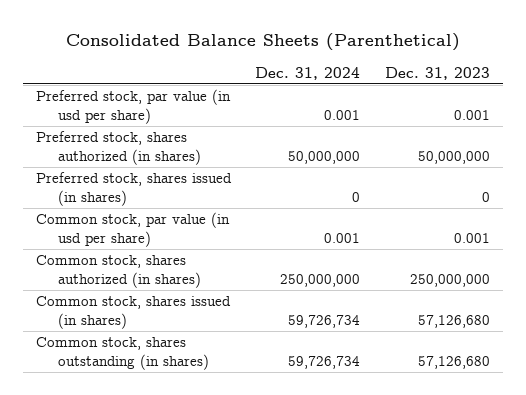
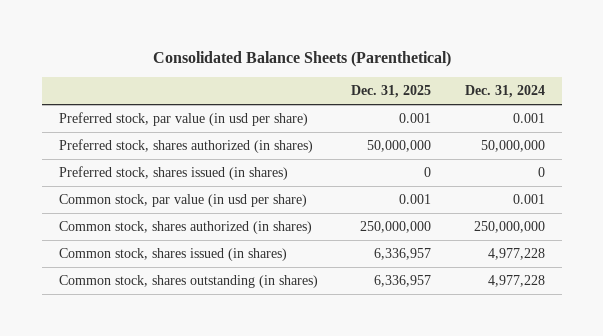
- | Dec. 31, 2024 | Dec. 31, 2023
+ | Dec. 31, 2025 | Dec. 31, 2024
- Common stock, shares issued (in shares) | 59,726,734 | 57,126,680
- Common stock, shares outstanding (in shares) | 59,726,734 | 57,126,680
+ Common stock, shares issued (in shares) | 6,336,957 | 4,977,228
+ Common stock, shares outstanding (in shares) | 6,336,957 | 4,977,228

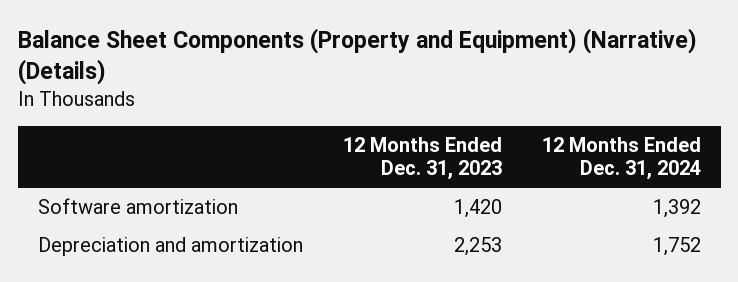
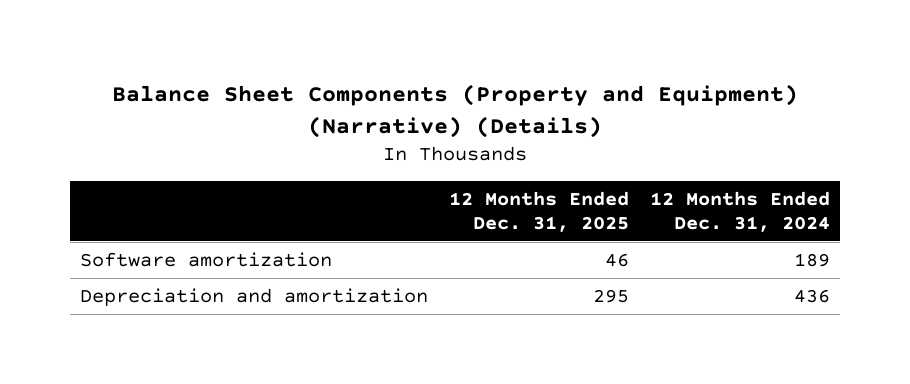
- | 12 Months Ended Dec. 31, 2023 | 12 Months Ended Dec. 31, 2024
+ | 12 Months Ended Dec. 31, 2025 | 12 Months Ended Dec. 31, 2024
- Software amortization | 1,420 | 1,392
- Depreciation and amortization | 2,253 | 1,752
+ Software amortization | 46 | 189
+ Depreciation and amortization | 295 | 436

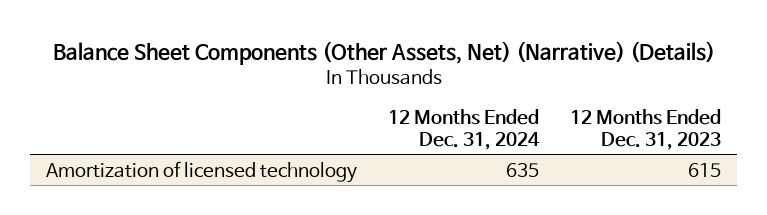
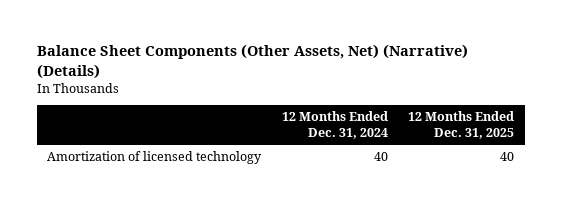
- | 12 Months Ended Dec. 31, 2024 | 12 Months Ended Dec. 31, 2023
+ | 12 Months Ended Dec. 31, 2024 | 12 Months Ended Dec. 31, 2025
- Amortization of licensed technology | 635 | 615
+ Amortization of licensed technology | 40 | 40

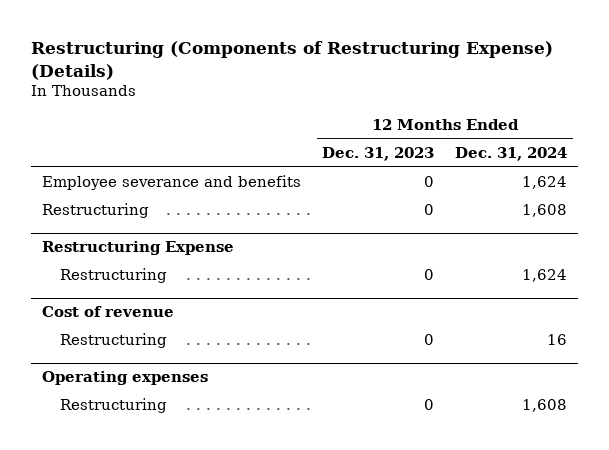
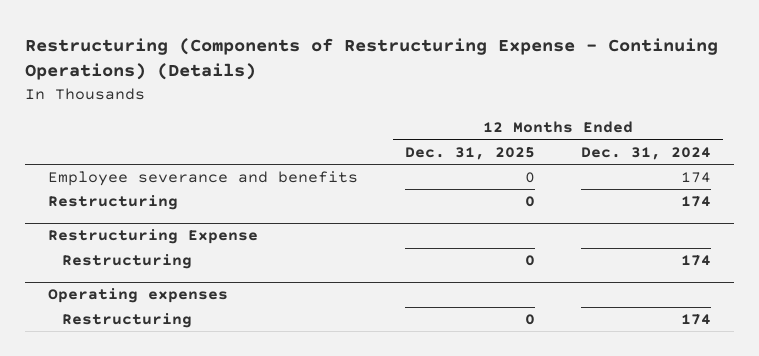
- Restructuring (Components of Restructuring Expense) (Details)
+ Restructuring (Components of Restructuring Expense - Continuing Operations) (Details)
- | 12 Months Ended Dec. 31, 2023 | 12 Months Ended Dec. 31, 2024
+ | 12 Months Ended Dec. 31, 2025 | 12 Months Ended Dec. 31, 2024
- Employee severance and benefits | 0 | 1,624
- Restructuring | 0 | 1,608
+ Employee severance and benefits | 0 | 174
+ Restructuring | 0 | 174
@ Restructuring Expense
- Restructuring | 0 | 1,624
- Cost of revenue
- Restructuring | 0 | 16
@ Restructuring Expense
+ Restructuring | 0 | 174
@ Operating expenses
- Restructuring | 0 | 1,608
+ Restructuring | 0 | 174

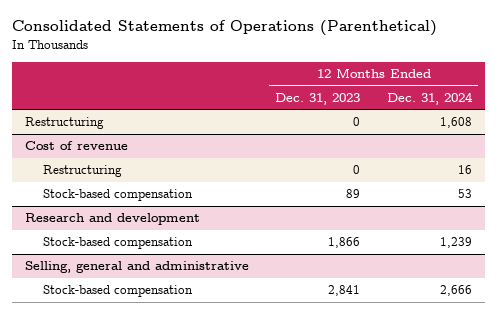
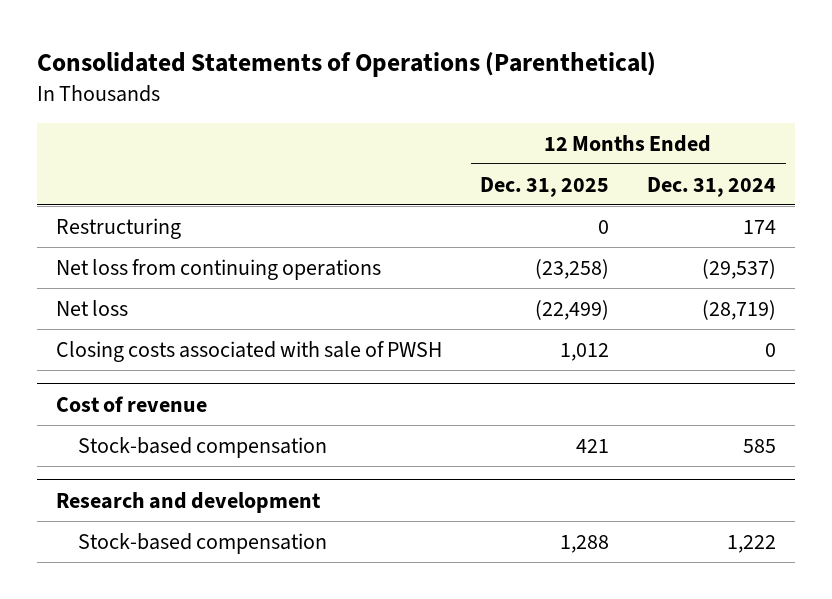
- | 12 Months Ended Dec. 31, 2023 | 12 Months Ended Dec. 31, 2024
+ | 12 Months Ended Dec. 31, 2025 | 12 Months Ended Dec. 31, 2024
- Restructuring | 0 | 1,608
+ Restructuring | 0 | 174
+ Net loss from continuing operations | (23,258) | (29,537)
+ Net loss | (22,499) | (28,719)
+ Closing costs associated with sale of PWSH | 1,012 | 0
@ Cost of revenue
- Restructuring | 0 | 16
- Stock-based compensation | 89 | 53
+ Stock-based compensation | 421 | 585
@ Research and development
- Stock-based compensation | 1,866 | 1,239
- Selling, general and administrative
- Stock-based compensation | 2,841 | 2,666
@ Research and development
+ Stock-based compensation | 1,288 | 1,222

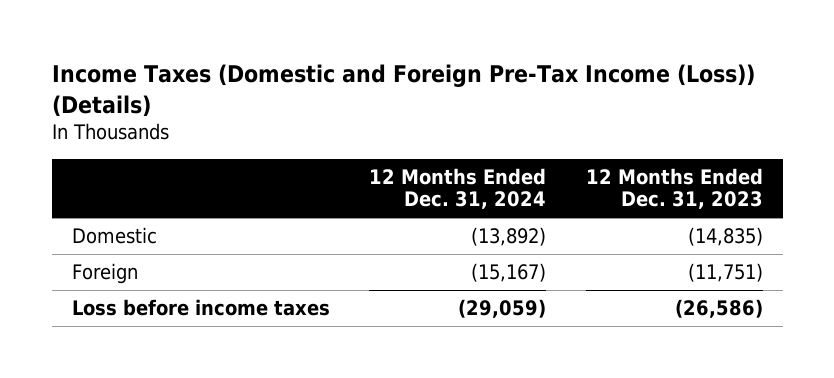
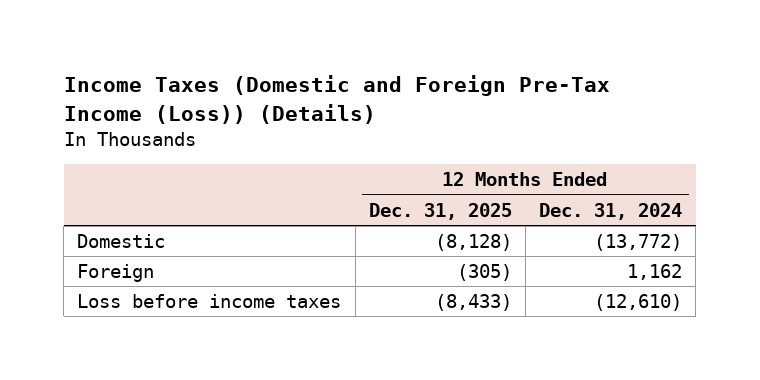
- | 12 Months Ended Dec. 31, 2024 | 12 Months Ended Dec. 31, 2023
+ | 12 Months Ended Dec. 31, 2025 | 12 Months Ended Dec. 31, 2024
- Domestic | (13,892) | (14,835)
- Foreign | (15,167) | (11,751)
- Loss before income taxes | (29,059) | (26,586)
+ Domestic | (8,128) | (13,772)
+ Foreign | (305) | 1,162
+ Loss before income taxes | (8,433) | (12,610)

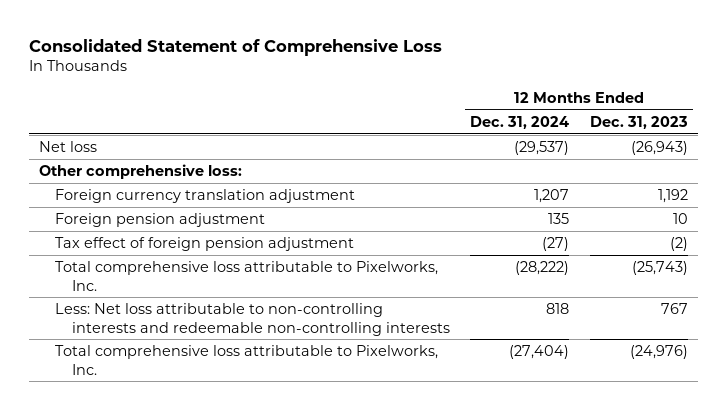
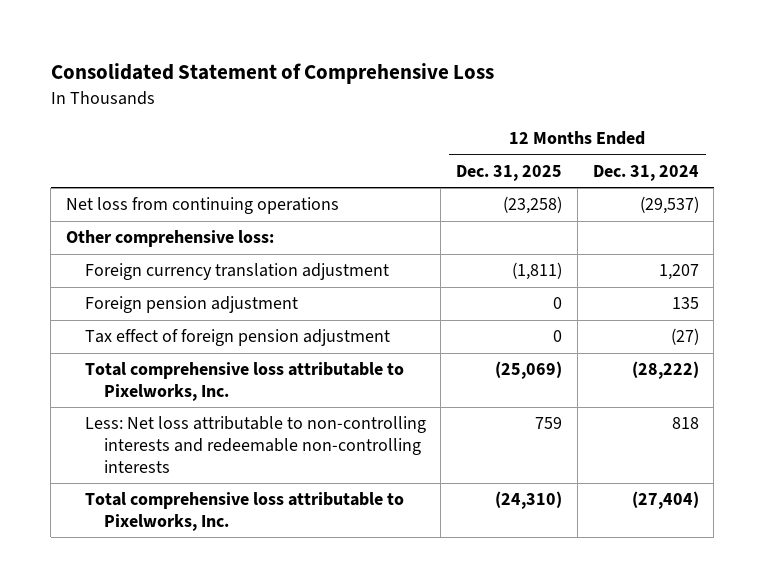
- | 12 Months Ended Dec. 31, 2024 | 12 Months Ended Dec. 31, 2023
+ | 12 Months Ended Dec. 31, 2025 | 12 Months Ended Dec. 31, 2024
- Net loss | (29,537) | (26,943)
+ Net loss from continuing operations | (23,258) | (29,537)

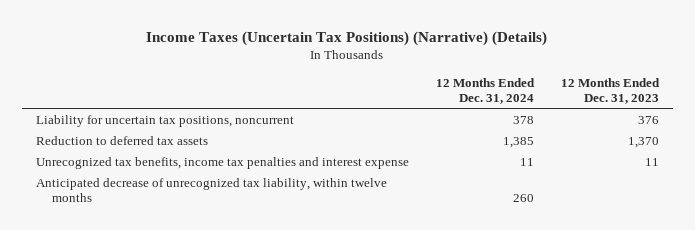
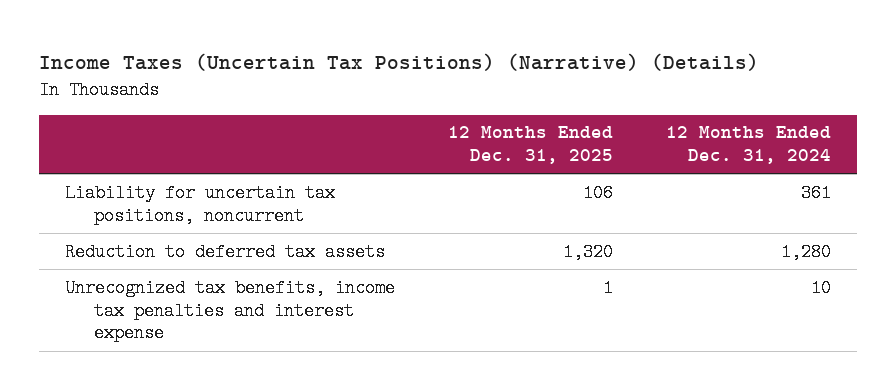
- | 12 Months Ended Dec. 31, 2024 | 12 Months Ended Dec. 31, 2023
+ | 12 Months Ended Dec. 31, 2025 | 12 Months Ended Dec. 31, 2024
- Liability for uncertain tax positions, noncurrent | 378 | 376
- Reduction to deferred tax assets | 1,385 | 1,370
- Unrecognized tax benefits, income tax penalties and interest expense | 11 | 11
- Anticipated decrease of unrecognized tax liability, within twelve months | 260 |
+ Liability for uncertain tax positions, noncurrent | 106 | 361
+ Reduction to deferred tax assets | 1,320 | 1,280
+ Unrecognized tax benefits, income tax penalties and interest expense | 1 | 10

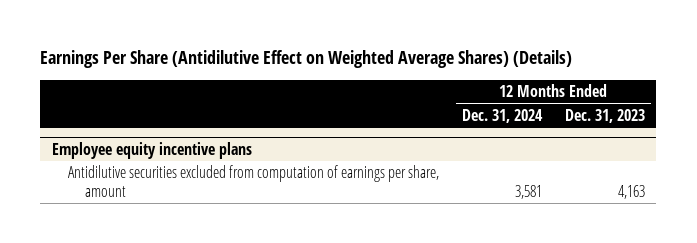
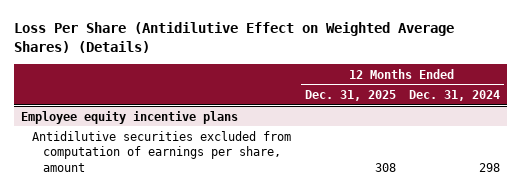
- Earnings Per Share (Antidilutive Effect on Weighted Average Shares) (Details)
+ Loss Per Share (Antidilutive Effect on Weighted Average Shares) (Details)
- | 12 Months Ended Dec. 31, 2024 | 12 Months Ended Dec. 31, 2023
+ | 12 Months Ended Dec. 31, 2025 | 12 Months Ended Dec. 31, 2024
@ Employee equity incentive plans
- Antidilutive securities excluded from computation of earnings per share, amount | 3,581 | 4,163
+ Antidilutive securities excluded from computation of earnings per share, amount | 308 | 298

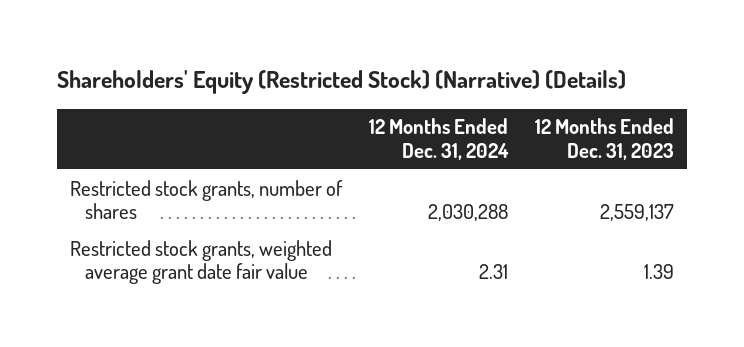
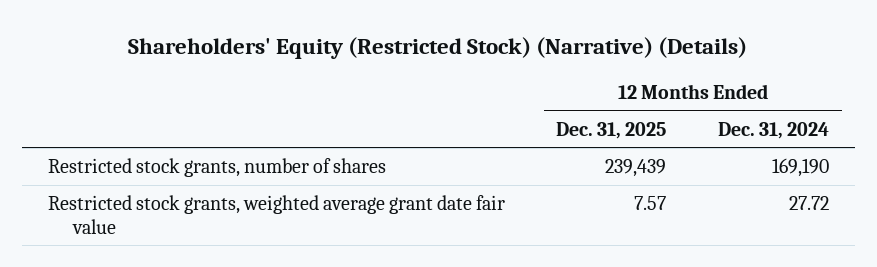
- | 12 Months Ended Dec. 31, 2024 | 12 Months Ended Dec. 31, 2023
+ | 12 Months Ended Dec. 31, 2025 | 12 Months Ended Dec. 31, 2024
- Restricted stock grants, number of shares | 2,030,288 | 2,559,137
- Restricted stock grants, weighted average grant date fair value | 2.31 | 1.39
+ Restricted stock grants, number of shares | 239,439 | 169,190
+ Restricted stock grants, weighted average grant date fair value | 7.57 | 27.72

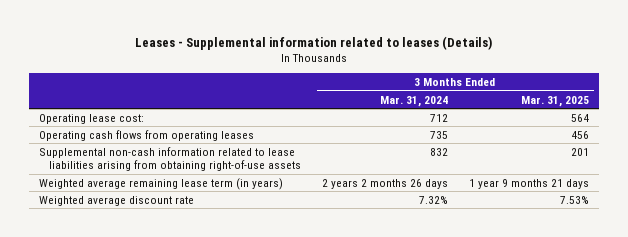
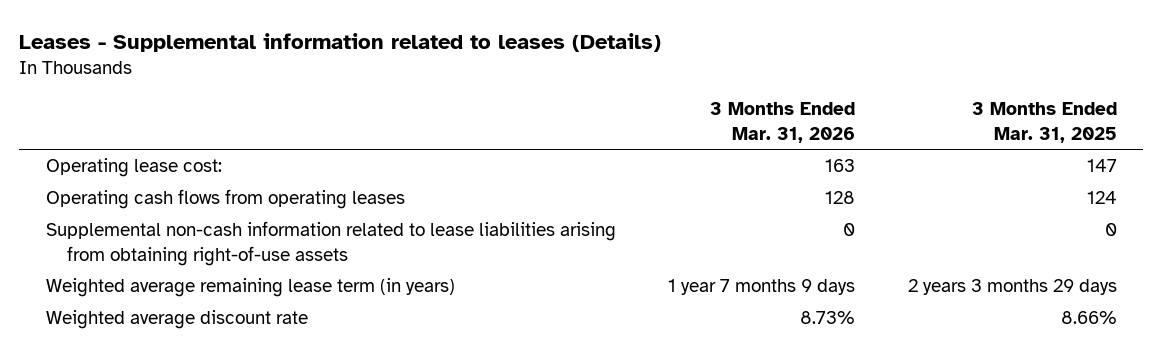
- | 3 Months Ended Mar. 31, 2024 | 3 Months Ended Mar. 31, 2025
+ | 3 Months Ended Mar. 31, 2026 | 3 Months Ended Mar. 31, 2025
- Operating lease cost: | 712 | 564
- Operating cash flows from operating leases | 735 | 456
- Supplemental non-cash information related to lease liabilities arising from obtaining right-of-use assets | 832 | 201
- Weighted average remaining lease term (in years) | 2 years 2 months 26 days | 1 year 9 months 21 days
- Weighted average discount rate | 7.32% | 7.53%
+ Operating lease cost: | 163 | 147
+ Operating cash flows from operating leases | 128 | 124
+ Supplemental non-cash information related to lease liabilities arising from obtaining right-of-use assets | 0 | 0
+ Weighted average remaining lease term (in years) | 1 year 7 months 9 days | 2 years 3 months 29 days
+ Weighted average discount rate | 8.73% | 8.66%

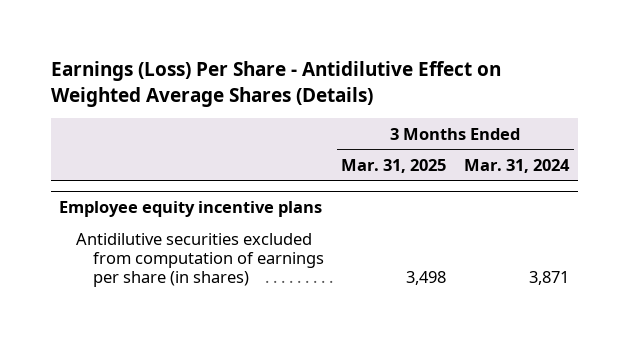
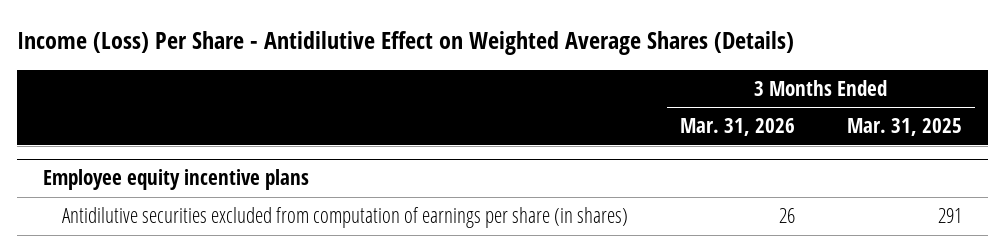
- Earnings (Loss) Per Share - Antidilutive Effect on Weighted Average Shares (Details)
+ Income (Loss) Per Share - Antidilutive Effect on Weighted Average Shares (Details)
- | 3 Months Ended Mar. 31, 2025 | 3 Months Ended Mar. 31, 2024
+ | 3 Months Ended Mar. 31, 2026 | 3 Months Ended Mar. 31, 2025
@ Employee equity incentive plans
- Antidilutive securities excluded from computation of earnings per share (in shares) | 3,498 | 3,871
+ Antidilutive securities excluded from computation of earnings per share (in shares) | 26 | 291

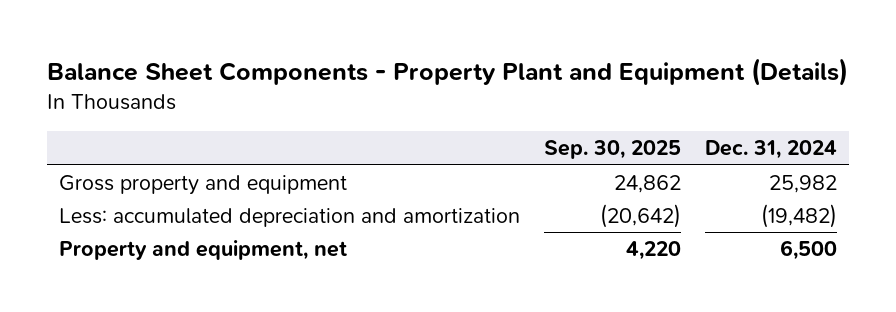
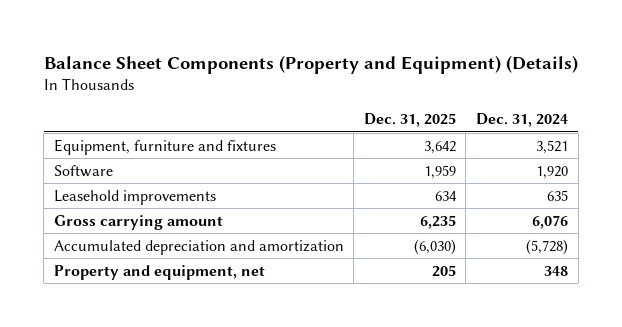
- Balance Sheet Components - Property Plant and Equipment (Details)
+ Balance Sheet Components (Property and Equipment) (Details)
- | Sep. 30, 2025 | Dec. 31, 2024
+ | Dec. 31, 2025 | Dec. 31, 2024
- Gross property and equipment | 24,862 | 25,982
- Less: accumulated depreciation and amortization | (20,642) | (19,482)
- Property and equipment, net | 4,220 | 6,500
+ Equipment, furniture and fixtures | 3,642 | 3,521
+ Software | 1,959 | 1,920
+ Leasehold improvements | 634 | 635
+ Gross carrying amount | 6,235 | 6,076
+ Accumulated depreciation and amortization | (6,030) | (5,728)
+ Property and equipment, net | 205 | 348

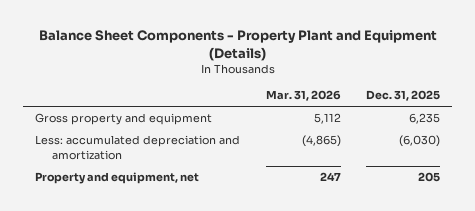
- Balance Sheet Components (Property and Equipment) (Details)
+ Balance Sheet Components - Property Plant and Equipment (Details)
- | Dec. 31, 2025 | Dec. 31, 2024
+ | Mar. 31, 2026 | Dec. 31, 2025
- Equipment, furniture and fixtures | 3,642 | 3,521
- Software | 1,959 | 1,920
- Leasehold improvements | 634 | 635
- Gross carrying amount | 6,235 | 6,076
- Accumulated depreciation and amortization | (6,030) | (5,728)
+ Gross property and equipment | 5,112 | 6,235
+ Less: accumulated depreciation and amortization | (4,865) | (6,030)

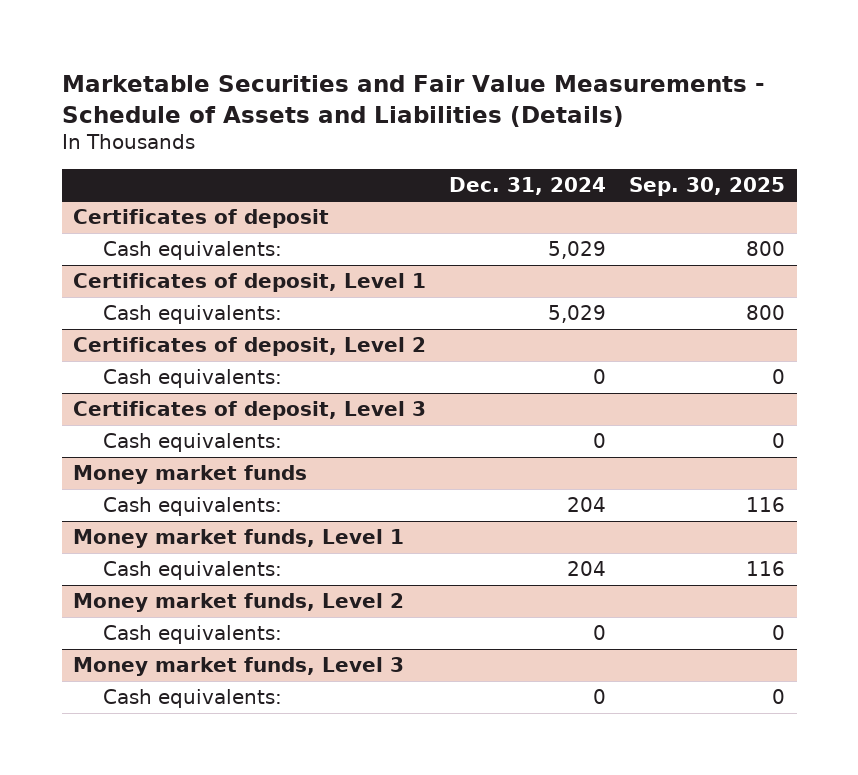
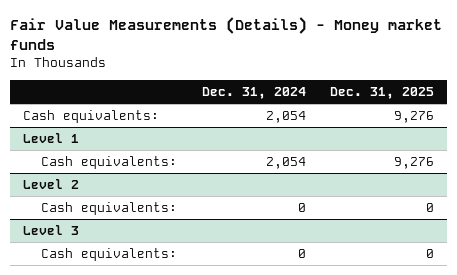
- Marketable Securities and Fair Value Measurements - Schedule of Assets and Liabilities (Details)
+ Fair Value Measurements (Details) - Money market funds
- | Dec. 31, 2024 | Sep. 30, 2025
+ | Dec. 31, 2024 | Dec. 31, 2025
- Certificates of deposit
- Cash equivalents: | 5,029 | 800
- Certificates of deposit, Level 1
- Cash equivalents: | 5,029 | 800
- Certificates of deposit, Level 2
- Cash equivalents: | 0 | 0
- Certificates of deposit, Level 3
- Cash equivalents: | 0 | 0
- Money market funds
- Cash equivalents: | 204 | 116
- Money market funds, Level 1
- Cash equivalents: | 204 | 116
- Money market funds, Level 2
+ Cash equivalents: | 2,054 | 9,276
+ Level 1
+ Cash equivalents: | 2,054 | 9,276
+ Level 2
- Money market funds, Level 3
+ Level 3

